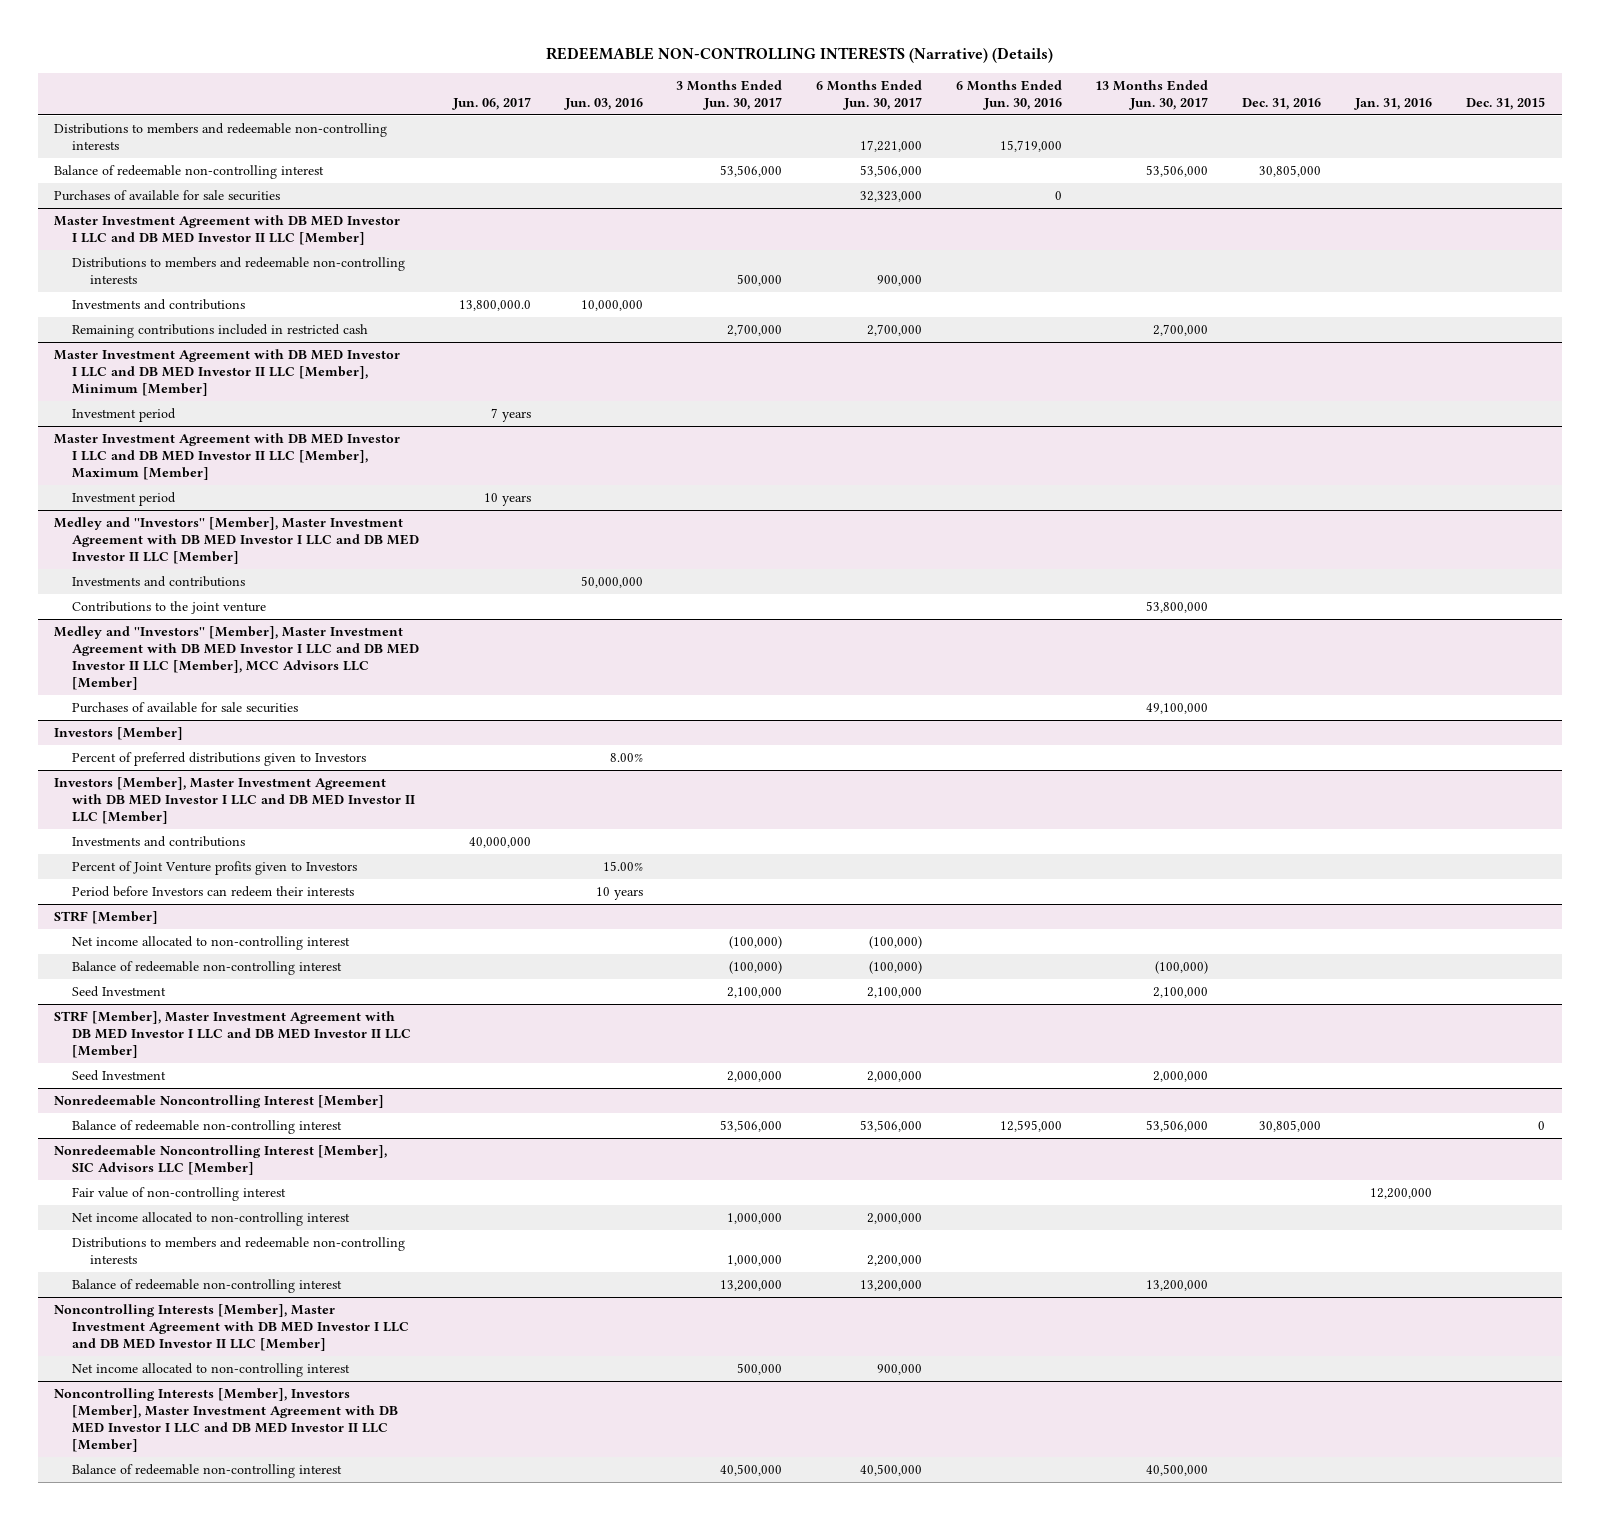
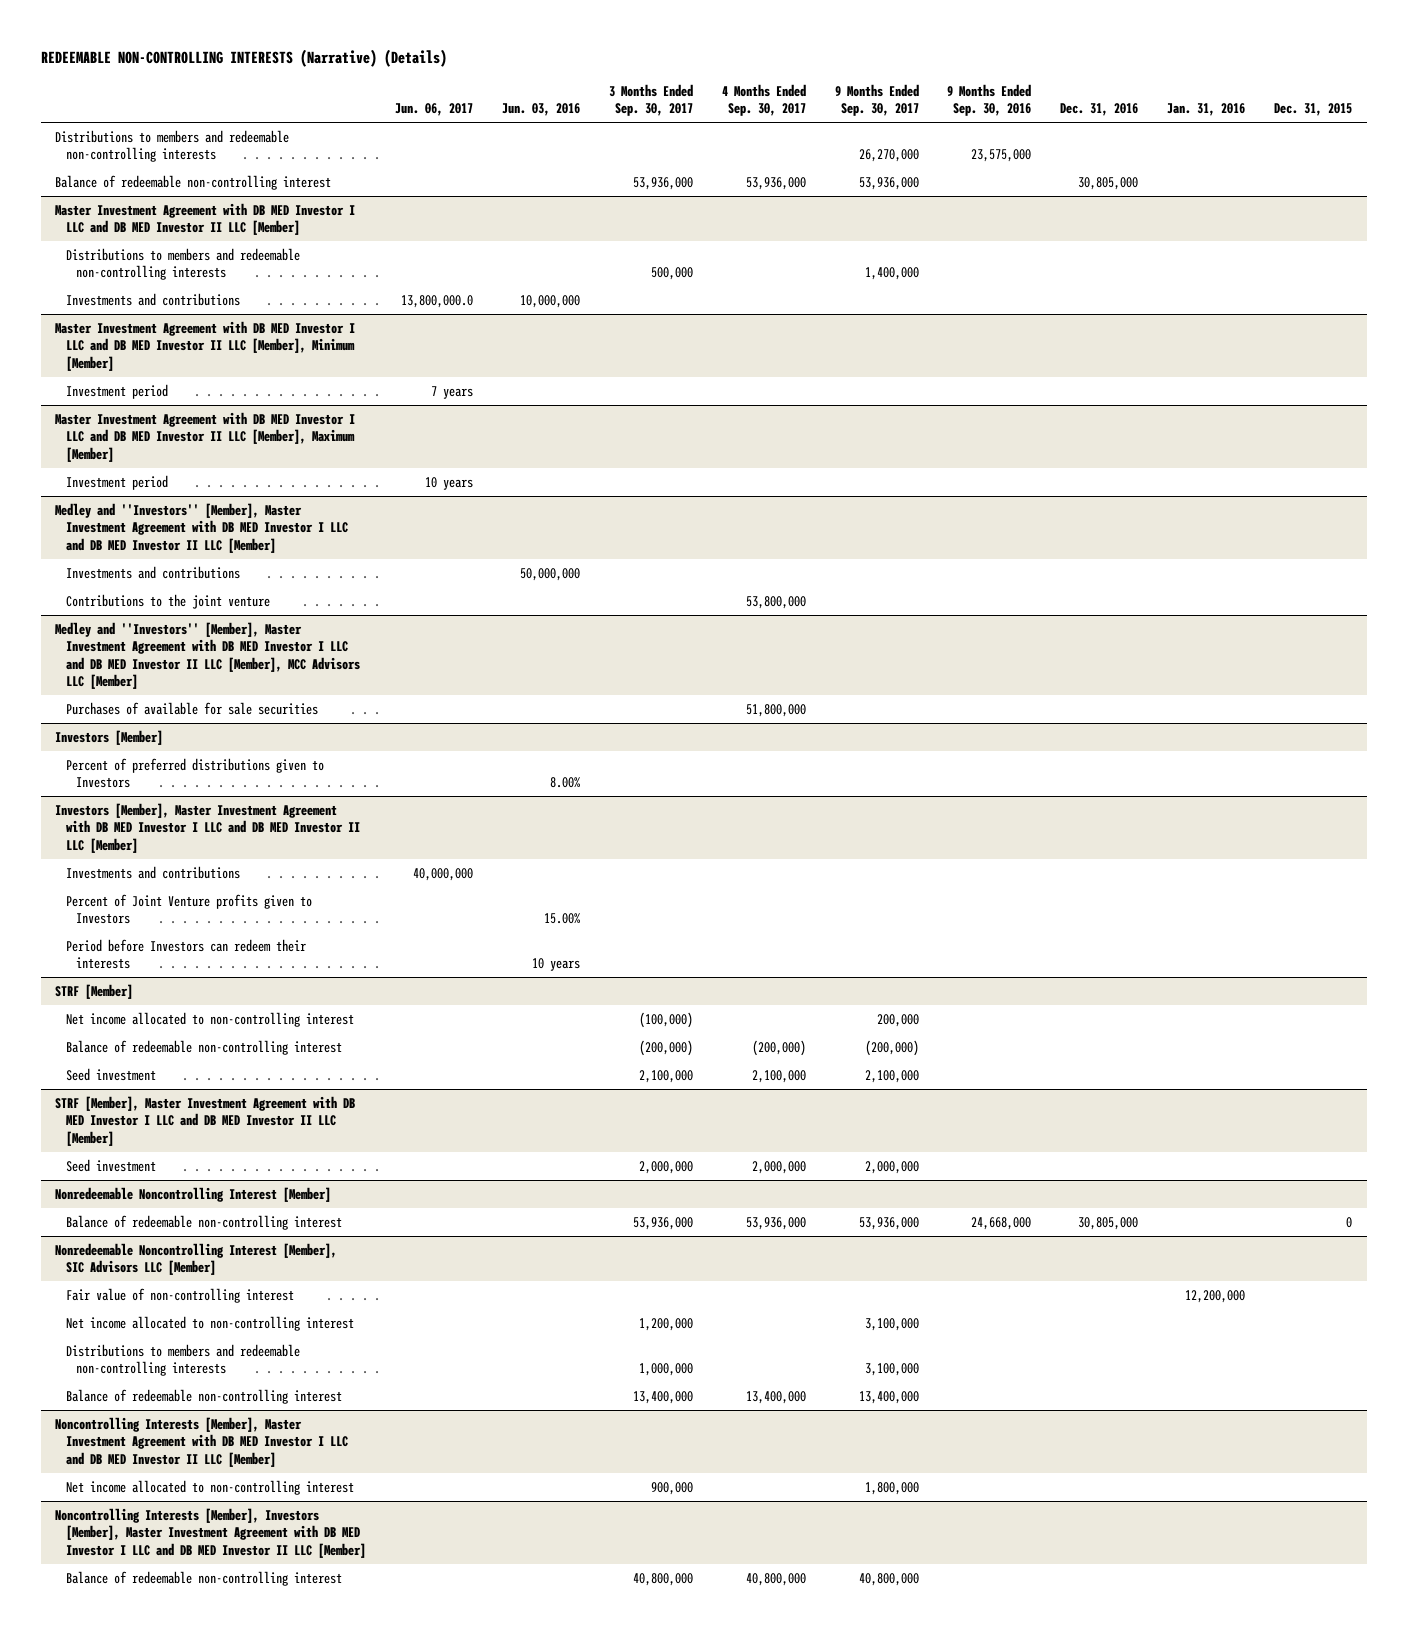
- | Jun. 06, 2017 | Jun. 03, 2016 | 3 Months Ended Jun. 30, 2017 | 6 Months Ended Jun. 30, 2017 | 6 Months Ended Jun. 30, 2016 | 13 Months Ended Jun. 30, 2017 | Dec. 31, 2016 | Jan. 31, 2016 | Dec. 31, 2015
+ | Jun. 06, 2017 | Jun. 03, 2016 | 3 Months Ended Sep. 30, 2017 | 4 Months Ended Sep. 30, 2017 | 9 Months Ended Sep. 30, 2017 | 9 Months Ended Sep. 30, 2016 | Dec. 31, 2016 | Jan. 31, 2016 | Dec. 31, 2015
- Purchases of available for sale securities | | | | 32,323,000 | 0 | | | |
@ Master Investment Agreement with DB MED Investor I LLC and DB MED Investor II LLC [Member]
- Remaining contributions included in restricted cash | | | 2,700,000 | 2,700,000 | | 2,700,000 | | |
@ STRF [Member]
- Seed Investment | | | 2,100,000 | 2,100,000 | | 2,100,000 | | |
+ Seed investment | | | 2,100,000 | 2,100,000 | 2,100,000 | | | |
@ STRF [Member], Master Investment Agreement with DB MED Investor I LLC and DB MED Investor II LLC [Member]
- Seed Investment | | | 2,000,000 | 2,000,000 | | 2,000,000 | | |
+ Seed investment | | | 2,000,000 | 2,000,000 | 2,000,000 | | | |

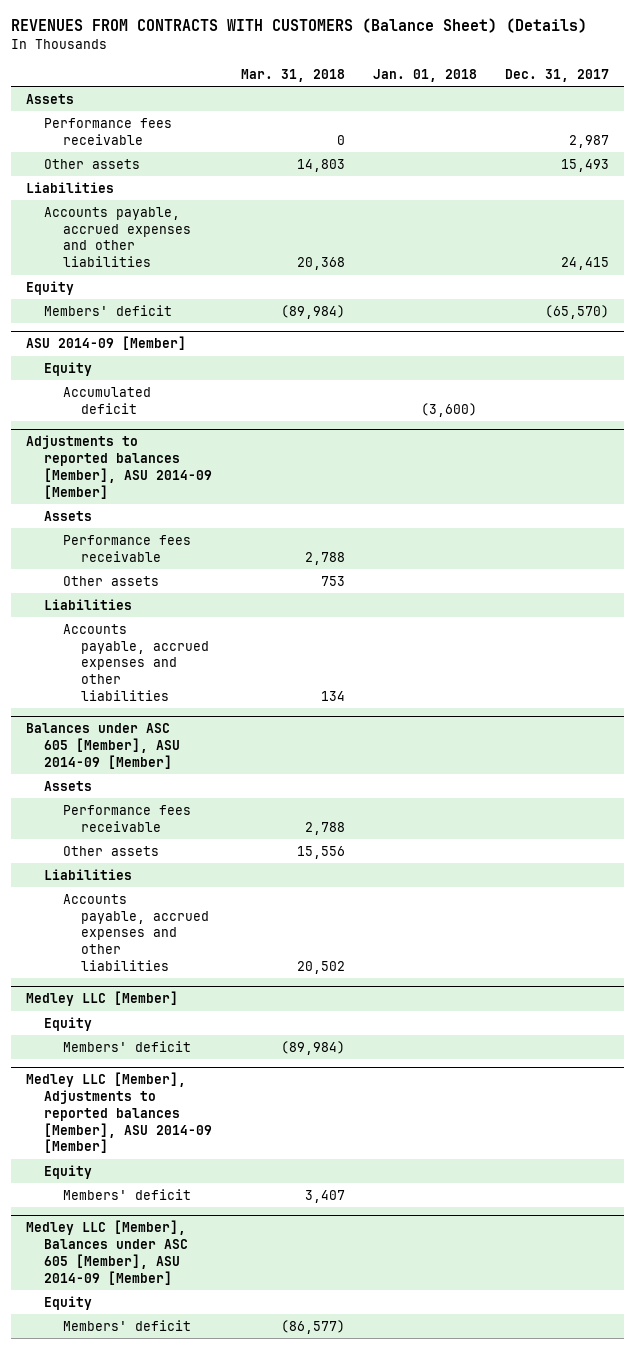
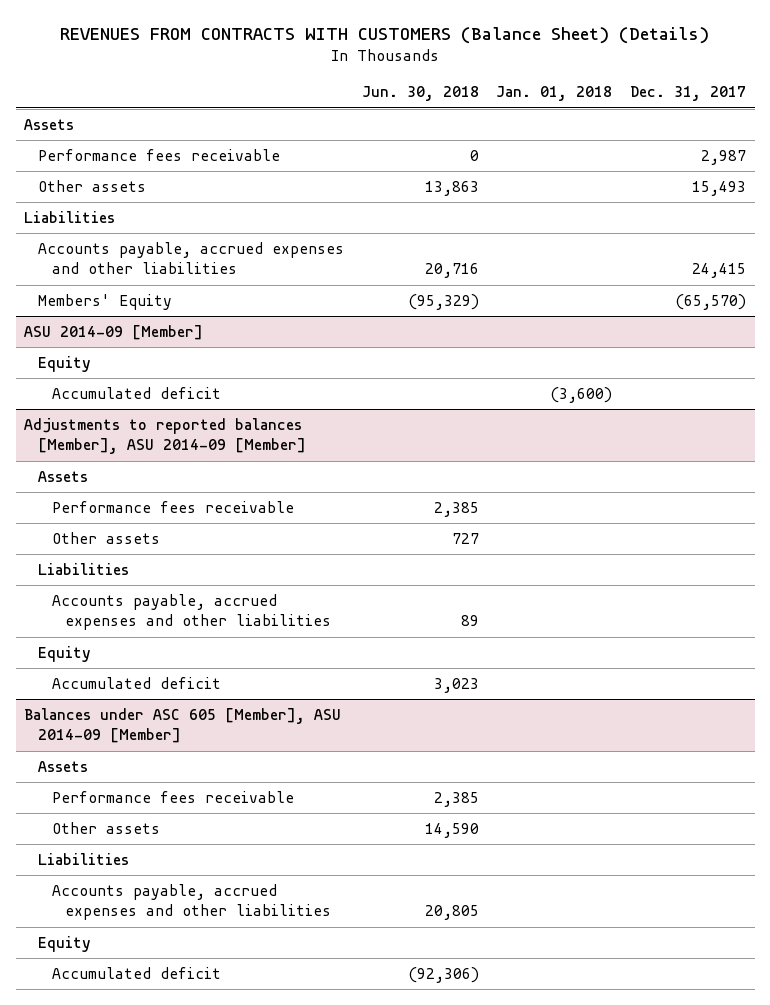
- | Mar. 31, 2018 | Jan. 01, 2018 | Dec. 31, 2017
+ | Jun. 30, 2018 | Jan. 01, 2018 | Dec. 31, 2017
- Equity
- Members' deficit | (89,984) | | (65,570)
+ Members' Equity | (95,329) | | (65,570)
@ Adjustments to reported balances [Member], ASU 2014-09 [Member]
+ Equity
+ Accumulated deficit | 3,023 | |
- Medley LLC [Member]
- Equity
- Members' deficit | (89,984) | |
- Medley LLC [Member], Adjustments to reported balances [Member], ASU 2014-09 [Member]
- Equity
- Members' deficit | 3,407 | |
- Medley LLC [Member], Balances under ASC 605 [Member], ASU 2014-09 [Member]
- Equity
- Members' deficit | (86,577) | |
@ Balances under ASC 605 [Member], ASU 2014-09 [Member]
+ Equity
+ Accumulated deficit | (92,306) | |

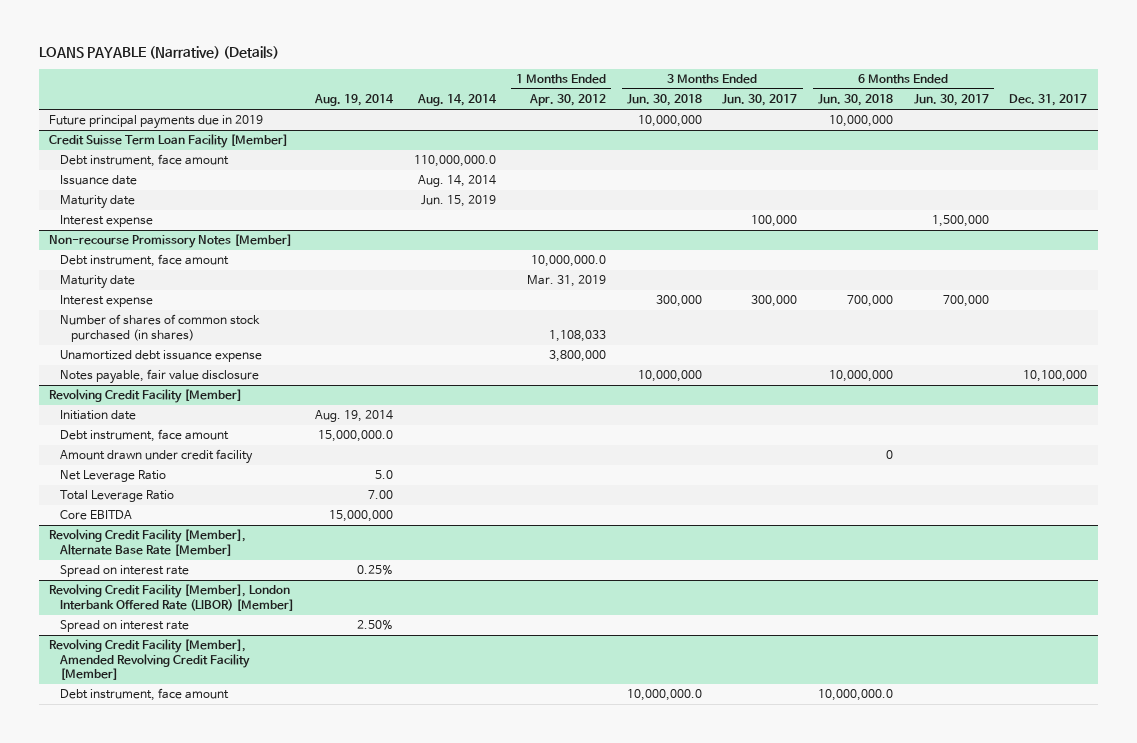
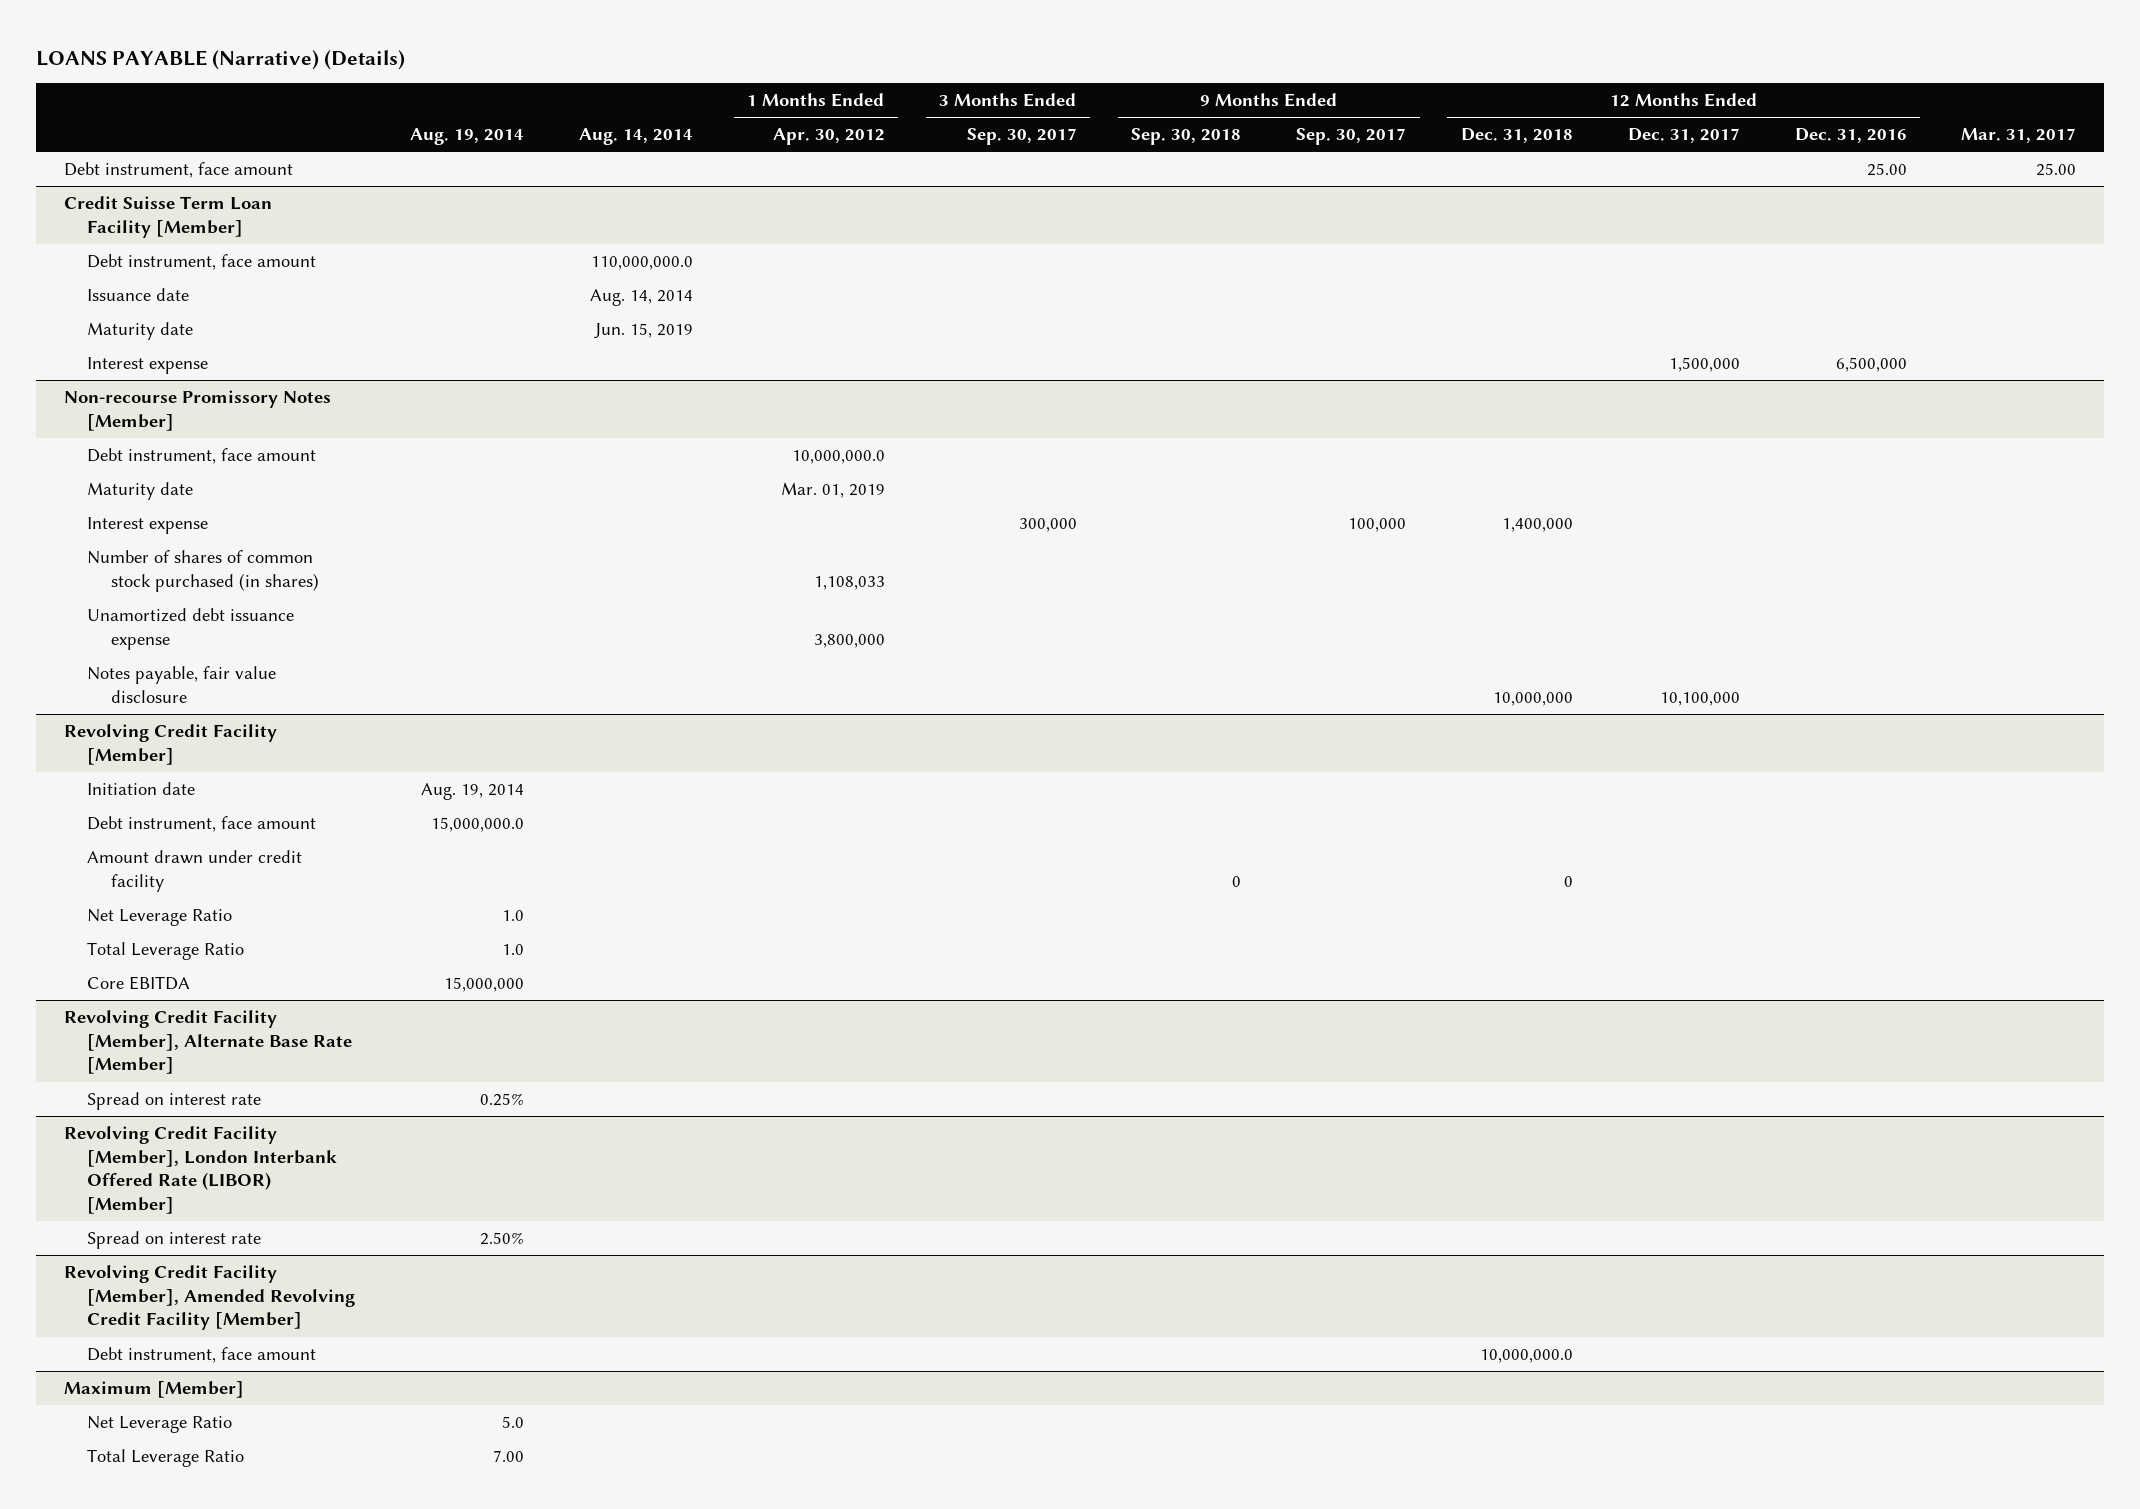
- | Aug. 19, 2014 | Aug. 14, 2014 | 1 Months Ended Apr. 30, 2012 | 3 Months Ended Jun. 30, 2018 | 3 Months Ended Jun. 30, 2017 | 6 Months Ended Jun. 30, 2018 | 6 Months Ended Jun. 30, 2017 | Dec. 31, 2017
+ | Aug. 19, 2014 | Aug. 14, 2014 | 1 Months Ended Apr. 30, 2012 | 3 Months Ended Sep. 30, 2017 | 9 Months Ended Sep. 30, 2018 | 9 Months Ended Sep. 30, 2017 | 12 Months Ended Dec. 31, 2018 | 12 Months Ended Dec. 31, 2017 | 12 Months Ended Dec. 31, 2016 | Mar. 31, 2017
- Future principal payments due in 2019 | | | | 10,000,000 | | 10,000,000 | |
+ Debt instrument, face amount | | | | | | | | | 25.00 | 25.00
@ Non-recourse Promissory Notes [Member]
- Maturity date | | | Mar. 31, 2019 | | | | |
+ Maturity date | | | Mar. 01, 2019 | | | | | | |
@ Revolving Credit Facility [Member]
- Net Leverage Ratio | 5.0 | | | | | | |
- Total Leverage Ratio | 7.00 | | | | | | |
+ Net Leverage Ratio | 1.0 | | | | | | | | |
+ Total Leverage Ratio | 1.0 | | | | | | | | |
+ Maximum [Member]
+ Net Leverage Ratio | 5.0 | | | | | | | | |
+ Total Leverage Ratio | 7.00 | | | | | | | | |

